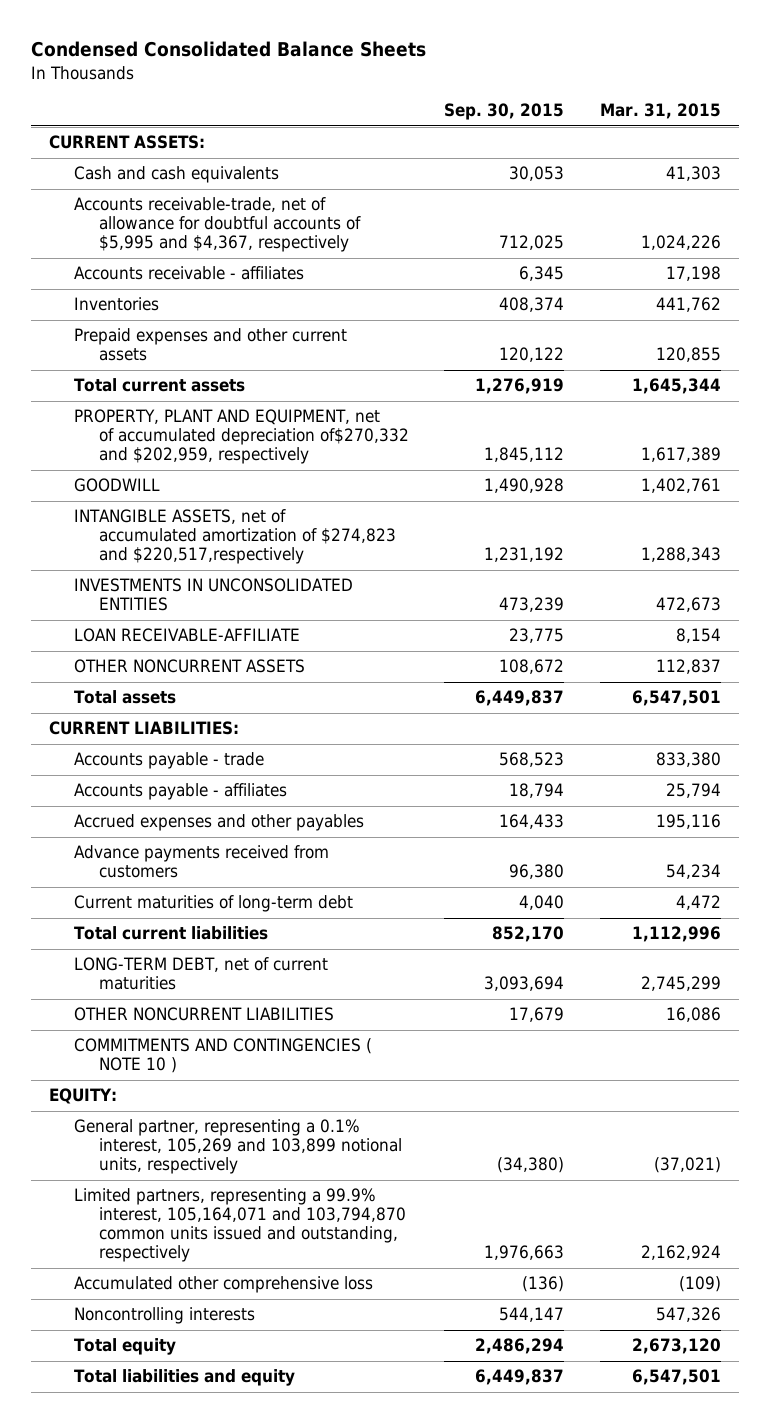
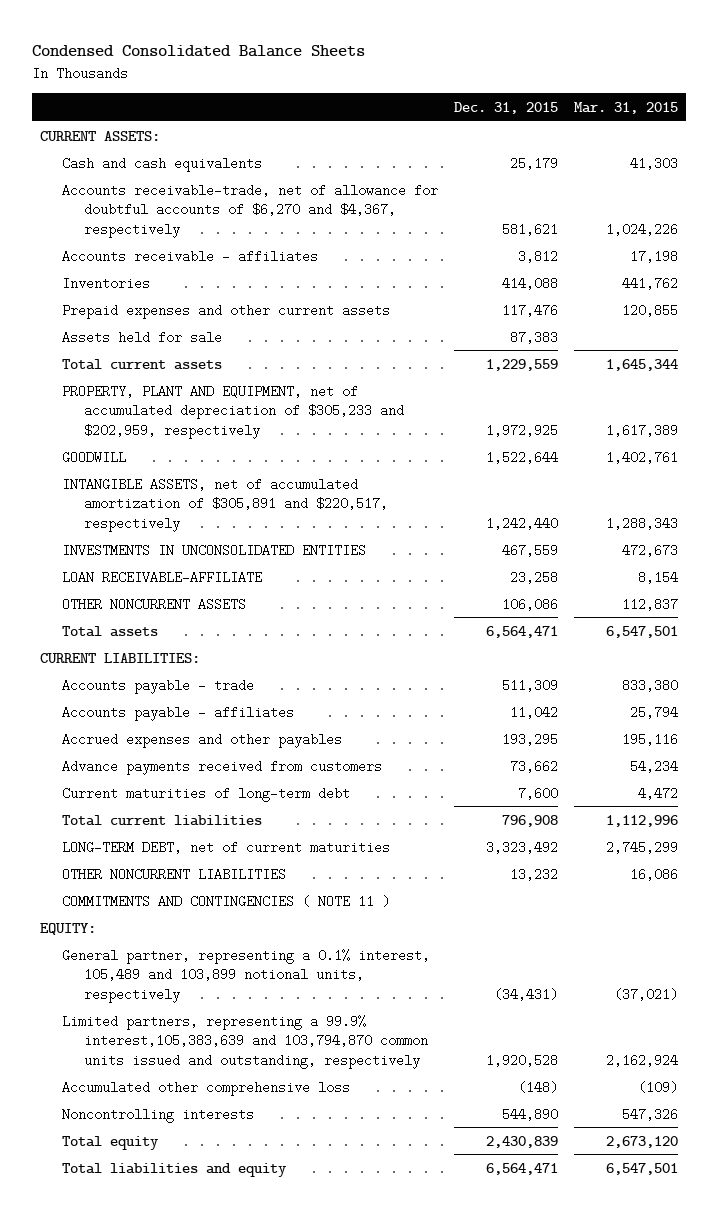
- | Sep. 30, 2015 | Mar. 31, 2015
+ | Dec. 31, 2015 | Mar. 31, 2015
- Accounts receivable-trade, net of allowance for doubtful accounts of $5,995 and $4,367, respectively | 712,025 | 1,024,226
+ Accounts receivable-trade, net of allowance for doubtful accounts of $6,270 and $4,367, respectively | 581,621 | 1,024,226
+ Assets held for sale | 87,383 |
- PROPERTY, PLANT AND EQUIPMENT, net of accumulated depreciation of$270,332 and $202,959, respectively | 1,845,112 | 1,617,389
+ PROPERTY, PLANT AND EQUIPMENT, net of accumulated depreciation of $305,233 and $202,959, respectively | 1,972,925 | 1,617,389
- INTANGIBLE ASSETS, net of accumulated amortization of $274,823 and $220,517,respectively | 1,231,192 | 1,288,343
+ INTANGIBLE ASSETS, net of accumulated amortization of $305,891 and $220,517, respectively | 1,242,440 | 1,288,343
- COMMITMENTS AND CONTINGENCIES ( NOTE 10 )
+ COMMITMENTS AND CONTINGENCIES ( NOTE 11 )
- General partner, representing a 0.1% interest, 105,269 and 103,899 notional units, respectively | (34,380) | (37,021)
- Limited partners, representing a 99.9% interest, 105,164,071 and 103,794,870 common units issued and outstanding, respectively | 1,976,663 | 2,162,924
+ General partner, representing a 0.1% interest, 105,489 and 103,899 notional units, respectively | (34,431) | (37,021)
+ Limited partners, representing a 99.9% interest,105,383,639 and 103,794,870 common units issued and outstanding, respectively | 1,920,528 | 2,162,924

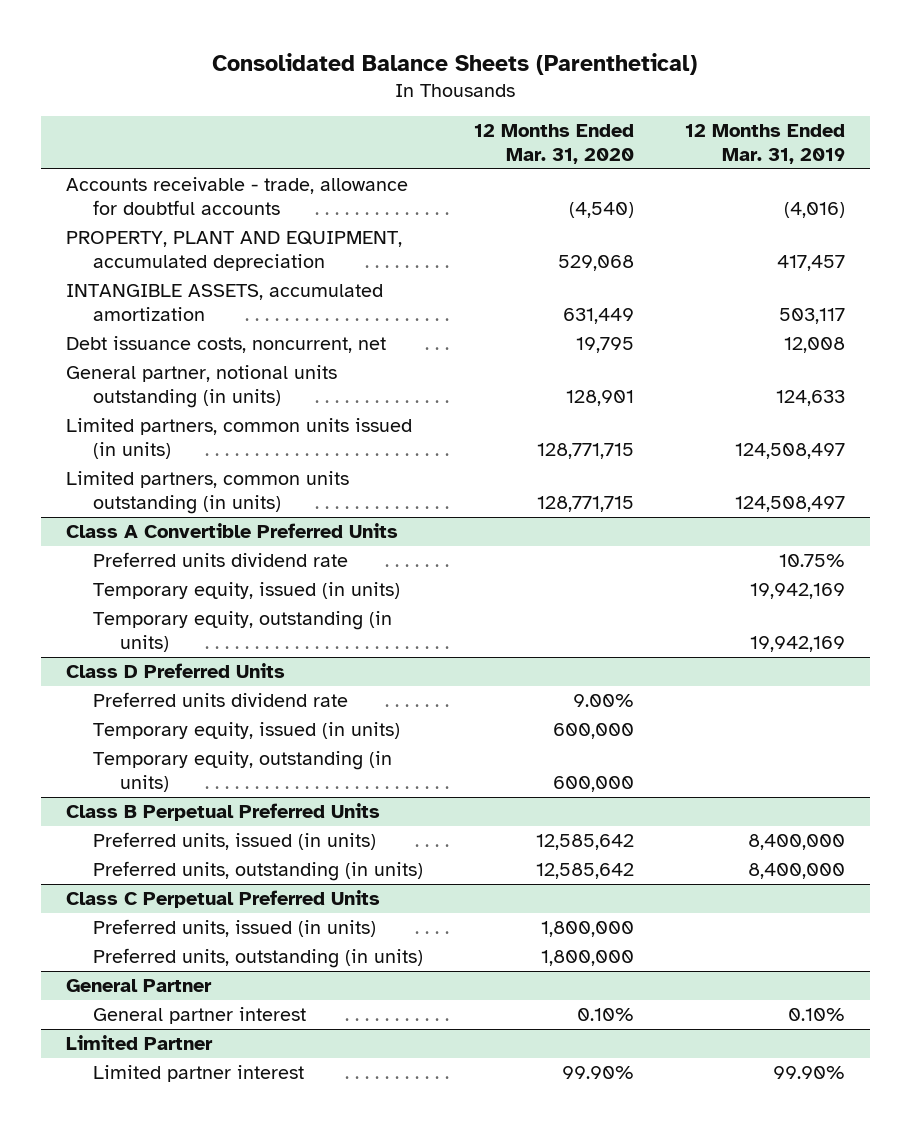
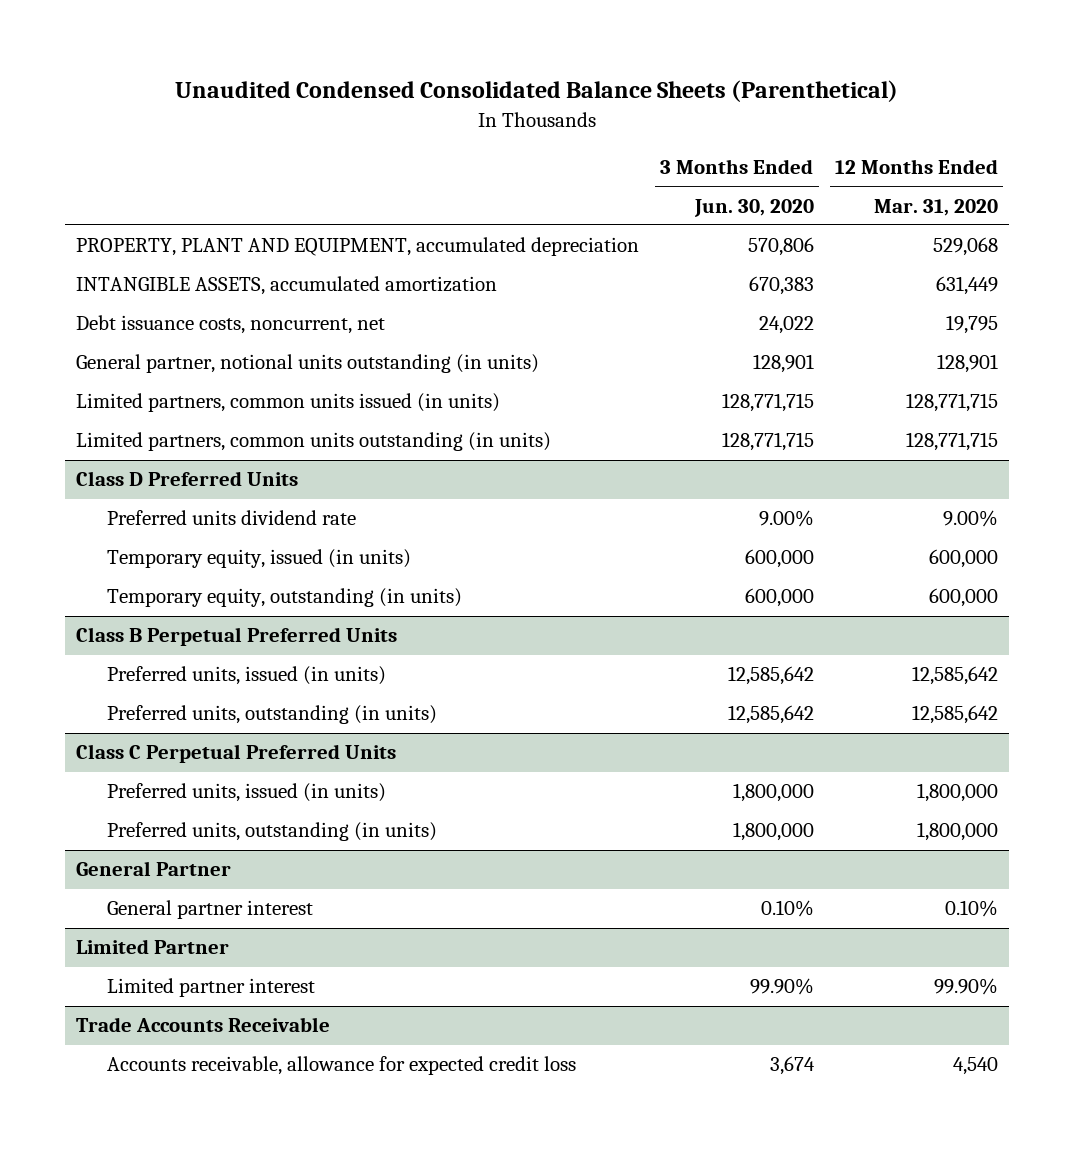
- Consolidated Balance Sheets (Parenthetical)
+ Unaudited Condensed Consolidated Balance Sheets (Parenthetical)
- | 12 Months Ended Mar. 31, 2020 | 12 Months Ended Mar. 31, 2019
+ | 3 Months Ended Jun. 30, 2020 | 12 Months Ended Mar. 31, 2020
- Accounts receivable - trade, allowance for doubtful accounts | (4,540) | (4,016)
- Class A Convertible Preferred Units
- Preferred units dividend rate | | 10.75%
- Temporary equity, issued (in units) | | 19,942,169
- Temporary equity, outstanding (in units) | | 19,942,169
+ Trade Accounts Receivable
+ Accounts receivable, allowance for expected credit loss | 3,674 | 4,540

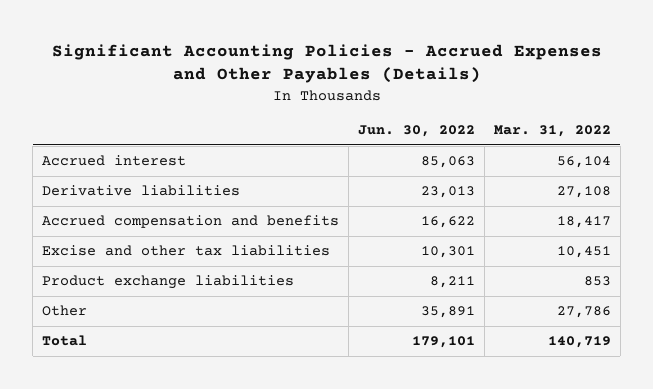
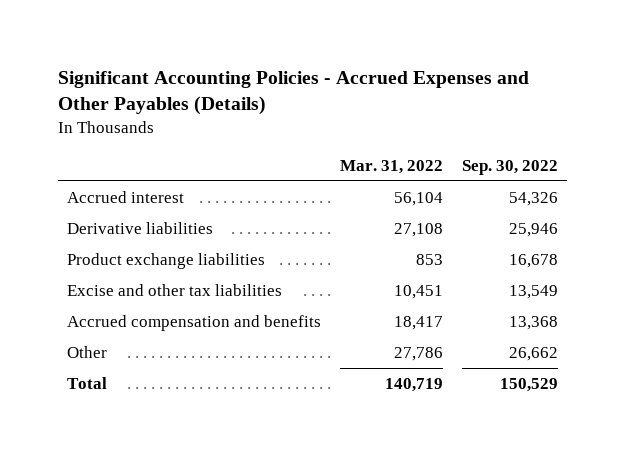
- | Jun. 30, 2022 | Mar. 31, 2022
+ | Mar. 31, 2022 | Sep. 30, 2022
moved down: Excise and other tax liabilities | 10,451 | 13,549
moved down: Accrued compensation and benefits | 18,417 | 13,368

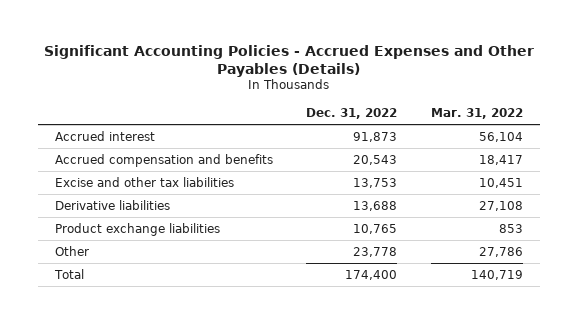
- | Mar. 31, 2022 | Sep. 30, 2022
+ | Dec. 31, 2022 | Mar. 31, 2022
moved up: Accrued compensation and benefits | 20,543 | 18,417
moved up: Excise and other tax liabilities | 13,753 | 10,451

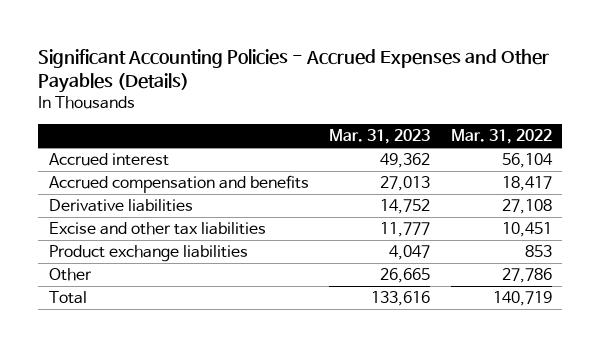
- | Dec. 31, 2022 | Mar. 31, 2022
+ | Mar. 31, 2023 | Mar. 31, 2022
moved down: Excise and other tax liabilities | 11,777 | 10,451

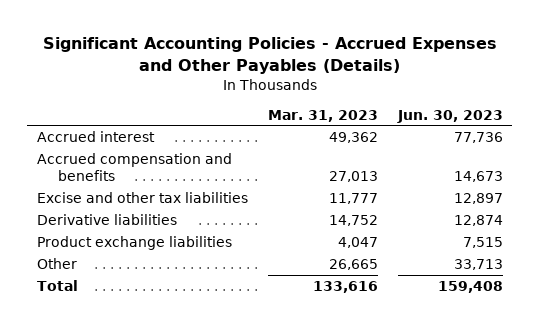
- | Mar. 31, 2023 | Mar. 31, 2022
+ | Mar. 31, 2023 | Jun. 30, 2023
moved down: Derivative liabilities | 14,752 | 12,874

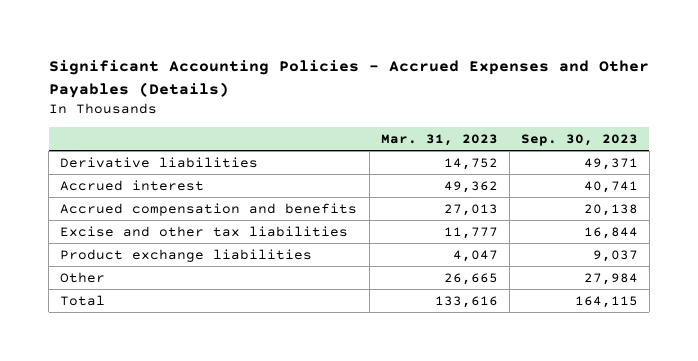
- | Mar. 31, 2023 | Jun. 30, 2023
+ | Mar. 31, 2023 | Sep. 30, 2023
moved up: Derivative liabilities | 14,752 | 49,371

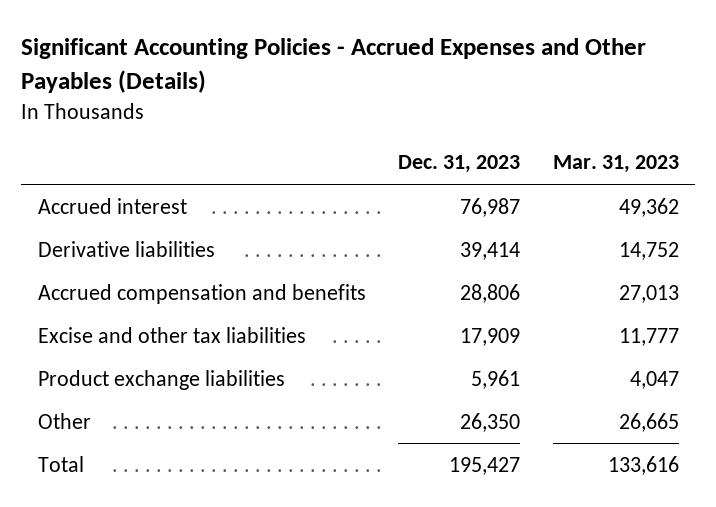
- | Mar. 31, 2023 | Sep. 30, 2023
+ | Dec. 31, 2023 | Mar. 31, 2023
moved down: Derivative liabilities | 39,414 | 14,752

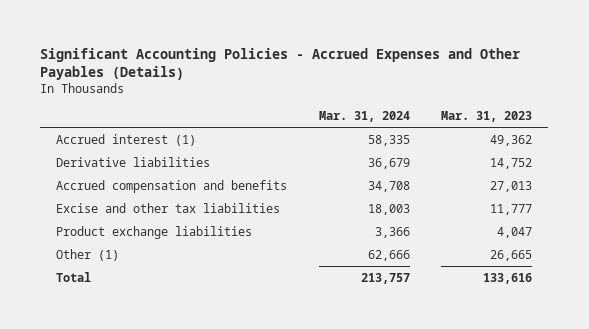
- | Dec. 31, 2023 | Mar. 31, 2023
+ | Mar. 31, 2024 | Mar. 31, 2023
- Accrued interest | 76,987 | 49,362
+ Accrued interest (1) | 58,335 | 49,362
- Other | 26,350 | 26,665
+ Other (1) | 62,666 | 26,665

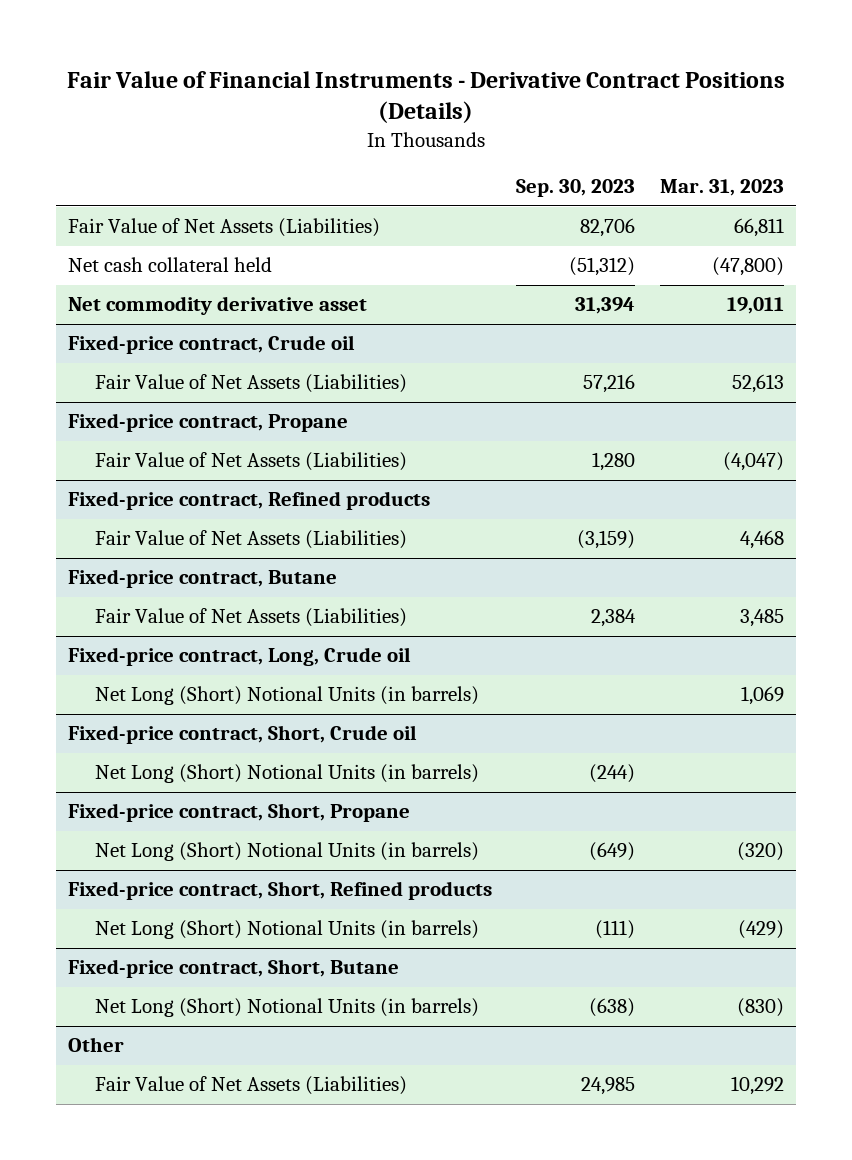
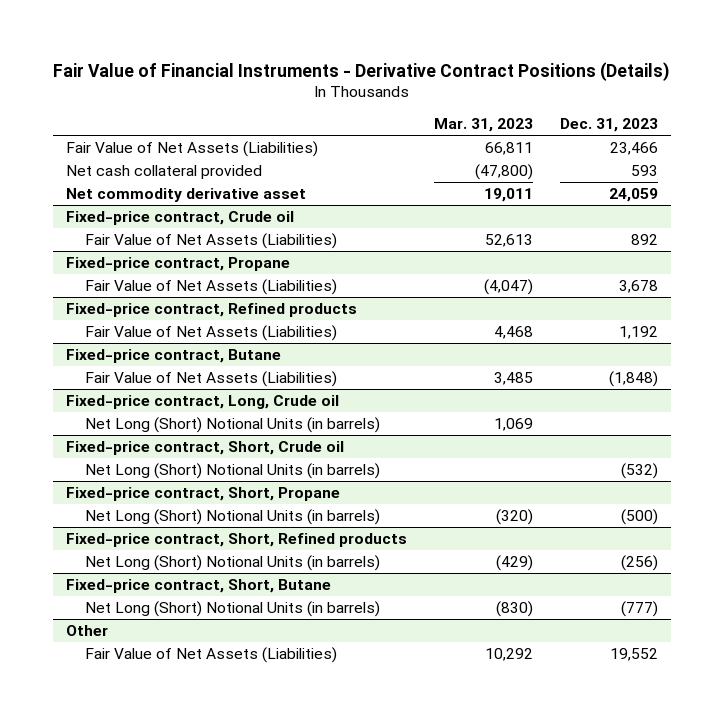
- | Sep. 30, 2023 | Mar. 31, 2023
+ | Mar. 31, 2023 | Dec. 31, 2023
- Net cash collateral held | (51,312) | (47,800)
+ Net cash collateral provided | (47,800) | 593

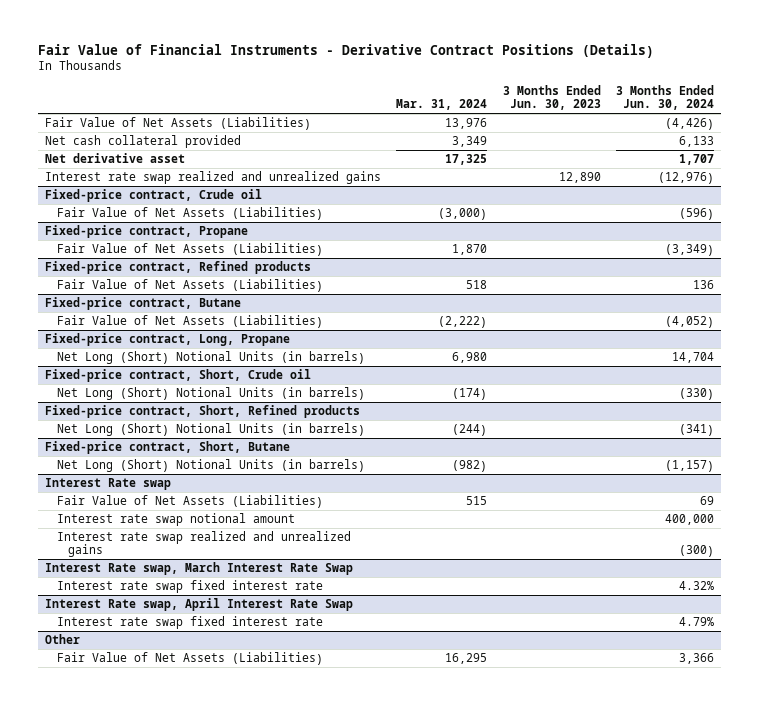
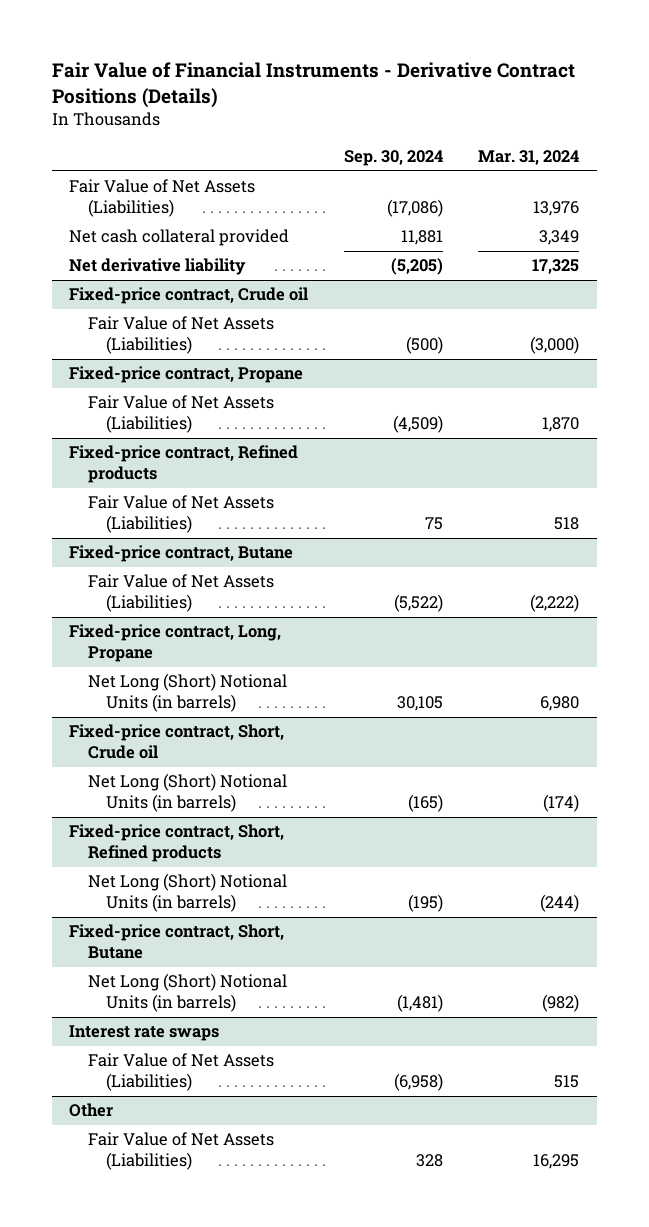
- | Mar. 31, 2024 | 3 Months Ended Jun. 30, 2023 | 3 Months Ended Jun. 30, 2024
+ | Sep. 30, 2024 | Mar. 31, 2024
- Net derivative asset | 17,325 | | 1,707
- Interest rate swap realized and unrealized gains | | 12,890 | (12,976)
+ Net derivative liability | (5,205) | 17,325
- Interest Rate swap
+ Interest rate swaps
- Interest rate swap notional amount | | | 400,000
- Interest rate swap realized and unrealized gains | | | (300)
- Interest Rate swap, March Interest Rate Swap
- Interest rate swap fixed interest rate | | | 4.32%
- Interest Rate swap, April Interest Rate Swap
- Interest rate swap fixed interest rate | | | 4.79%

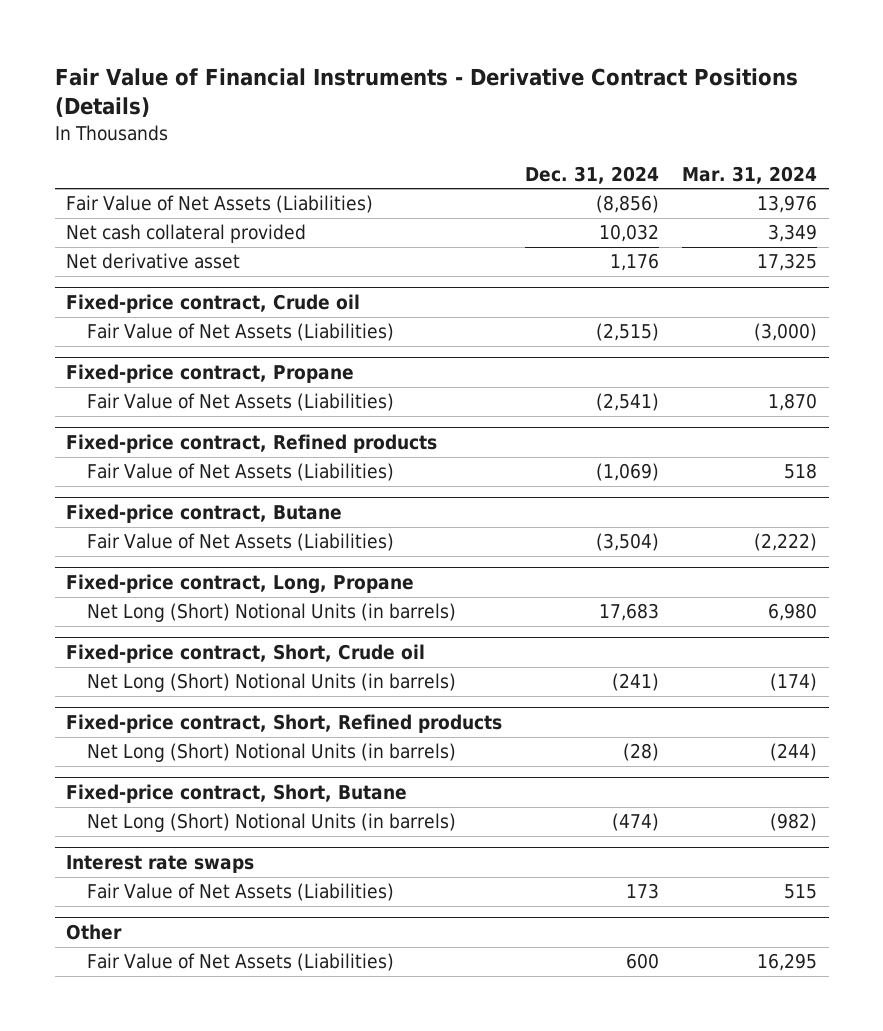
- | Sep. 30, 2024 | Mar. 31, 2024
+ | Dec. 31, 2024 | Mar. 31, 2024
- Net derivative liability | (5,205) | 17,325
+ Net derivative asset | 1,176 | 17,325

